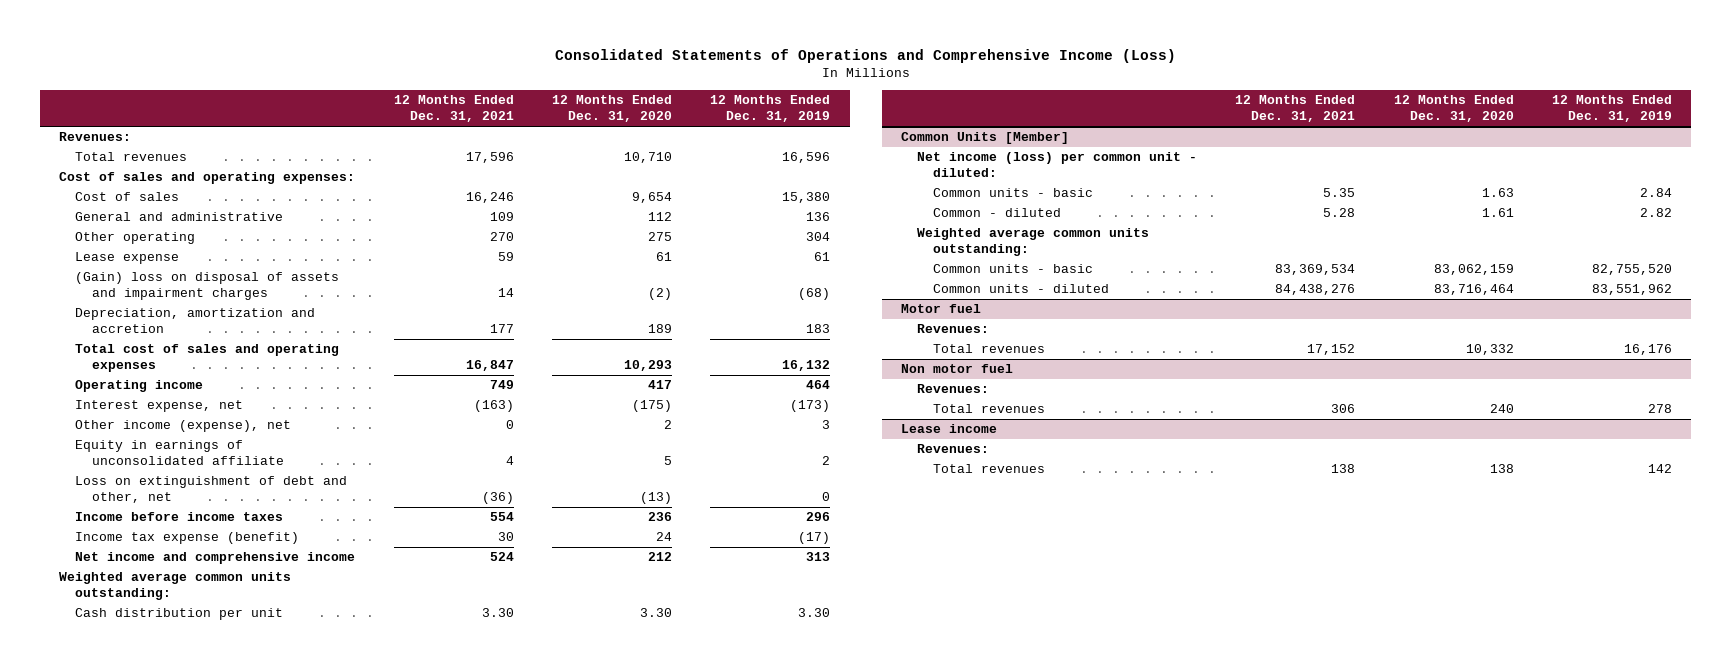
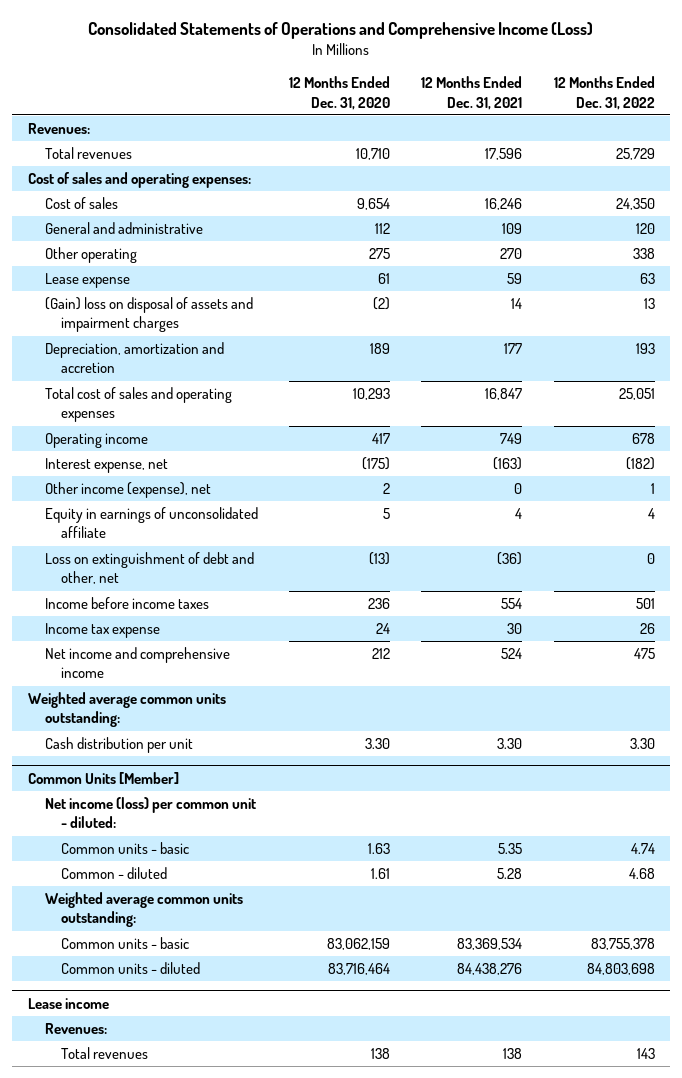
- | 12 Months Ended Dec. 31, 2021 | 12 Months Ended Dec. 31, 2020 | 12 Months Ended Dec. 31, 2019
+ | 12 Months Ended Dec. 31, 2020 | 12 Months Ended Dec. 31, 2021 | 12 Months Ended Dec. 31, 2022
- Income tax expense (benefit) | 30 | 24 | (17)
+ Income tax expense | 24 | 30 | 26
- Motor fuel
- Revenues:
- Total revenues | 17,152 | 10,332 | 16,176
- Non motor fuel
- Revenues:
- Total revenues | 306 | 240 | 278

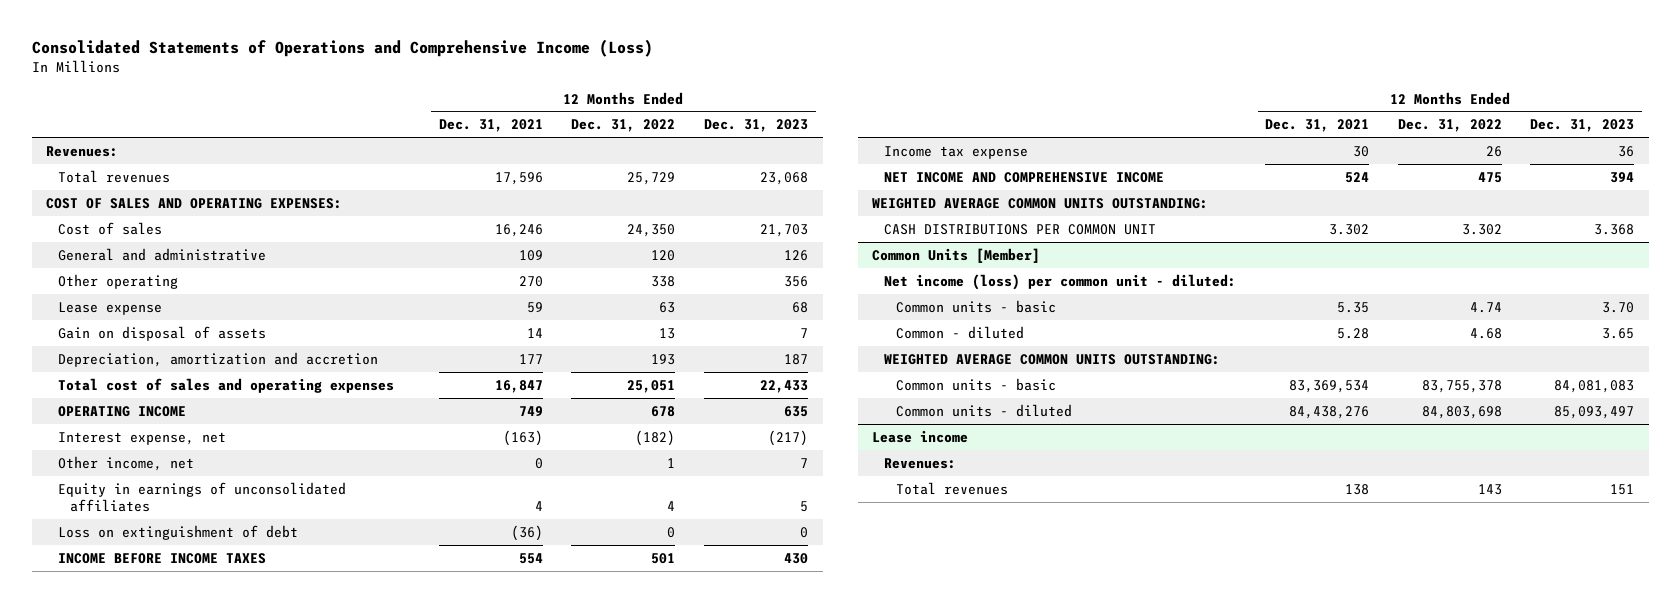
- | 12 Months Ended Dec. 31, 2020 | 12 Months Ended Dec. 31, 2021 | 12 Months Ended Dec. 31, 2022
+ | 12 Months Ended Dec. 31, 2021 | 12 Months Ended Dec. 31, 2022 | 12 Months Ended Dec. 31, 2023
- Cost of sales and operating expenses:
+ COST OF SALES AND OPERATING EXPENSES:
- (Gain) loss on disposal of assets and impairment charges | (2) | 14 | 13
+ Gain on disposal of assets | 14 | 13 | 7
- Operating income | 417 | 749 | 678
+ OPERATING INCOME | 749 | 678 | 635
- Other income (expense), net | 2 | 0 | 1
- Equity in earnings of unconsolidated affiliate | 5 | 4 | 4
- Loss on extinguishment of debt and other, net | (13) | (36) | 0
- Income before income taxes | 236 | 554 | 501
+ Other income, net | 0 | 1 | 7
+ Equity in earnings of unconsolidated affiliates | 4 | 4 | 5
+ Loss on extinguishment of debt | (36) | 0 | 0
+ INCOME BEFORE INCOME TAXES | 554 | 501 | 430
- Net income and comprehensive income | 212 | 524 | 475
- Weighted average common units outstanding:
- Cash distribution per unit | 3.30 | 3.30 | 3.30
+ NET INCOME AND COMPREHENSIVE INCOME | 524 | 475 | 394
+ WEIGHTED AVERAGE COMMON UNITS OUTSTANDING:
+ CASH DISTRIBUTIONS PER COMMON UNIT | 3.302 | 3.302 | 3.368
@ Common Units [Member]
- Weighted average common units outstanding:
+ WEIGHTED AVERAGE COMMON UNITS OUTSTANDING:

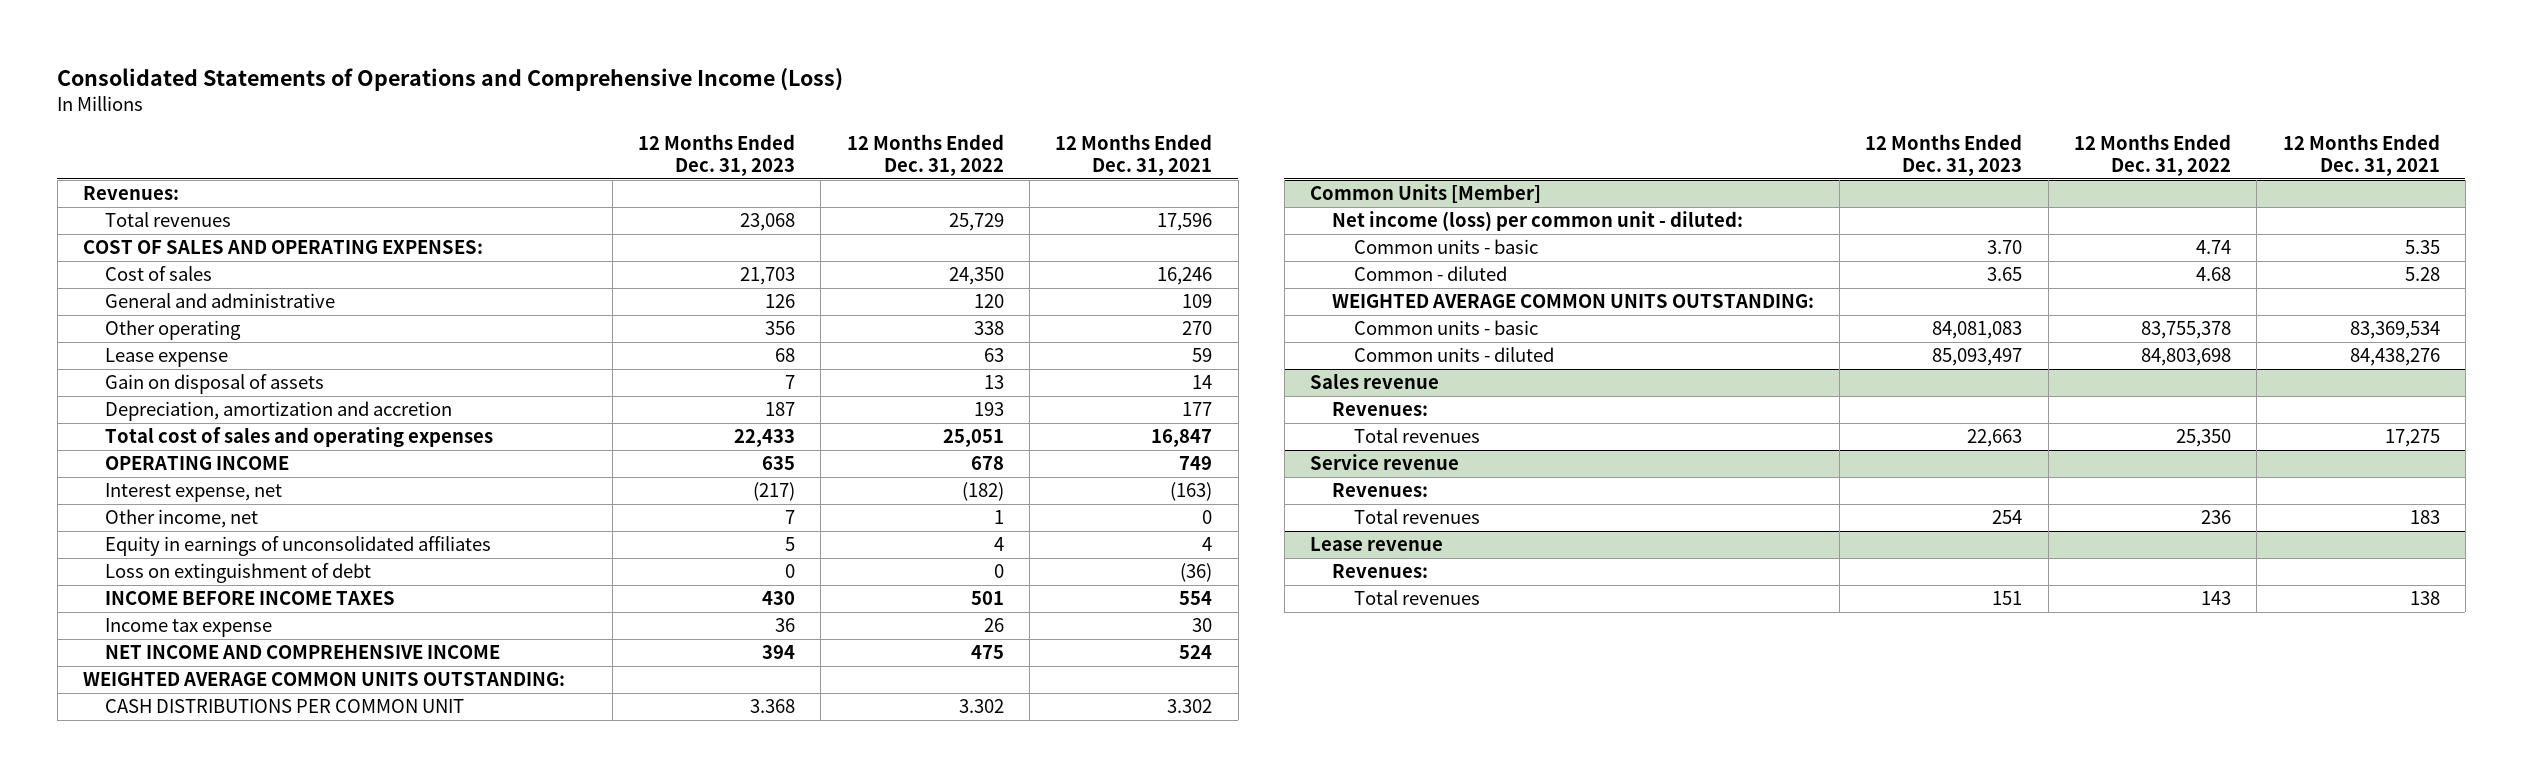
- | 12 Months Ended Dec. 31, 2021 | 12 Months Ended Dec. 31, 2022 | 12 Months Ended Dec. 31, 2023
+ | 12 Months Ended Dec. 31, 2023 | 12 Months Ended Dec. 31, 2022 | 12 Months Ended Dec. 31, 2021
- Lease income
+ Sales revenue
+ Total revenues | 22,663 | 25,350 | 17,275
+ Service revenue
+ Revenues:
+ Total revenues | 254 | 236 | 183
+ Lease revenue
+ Revenues:

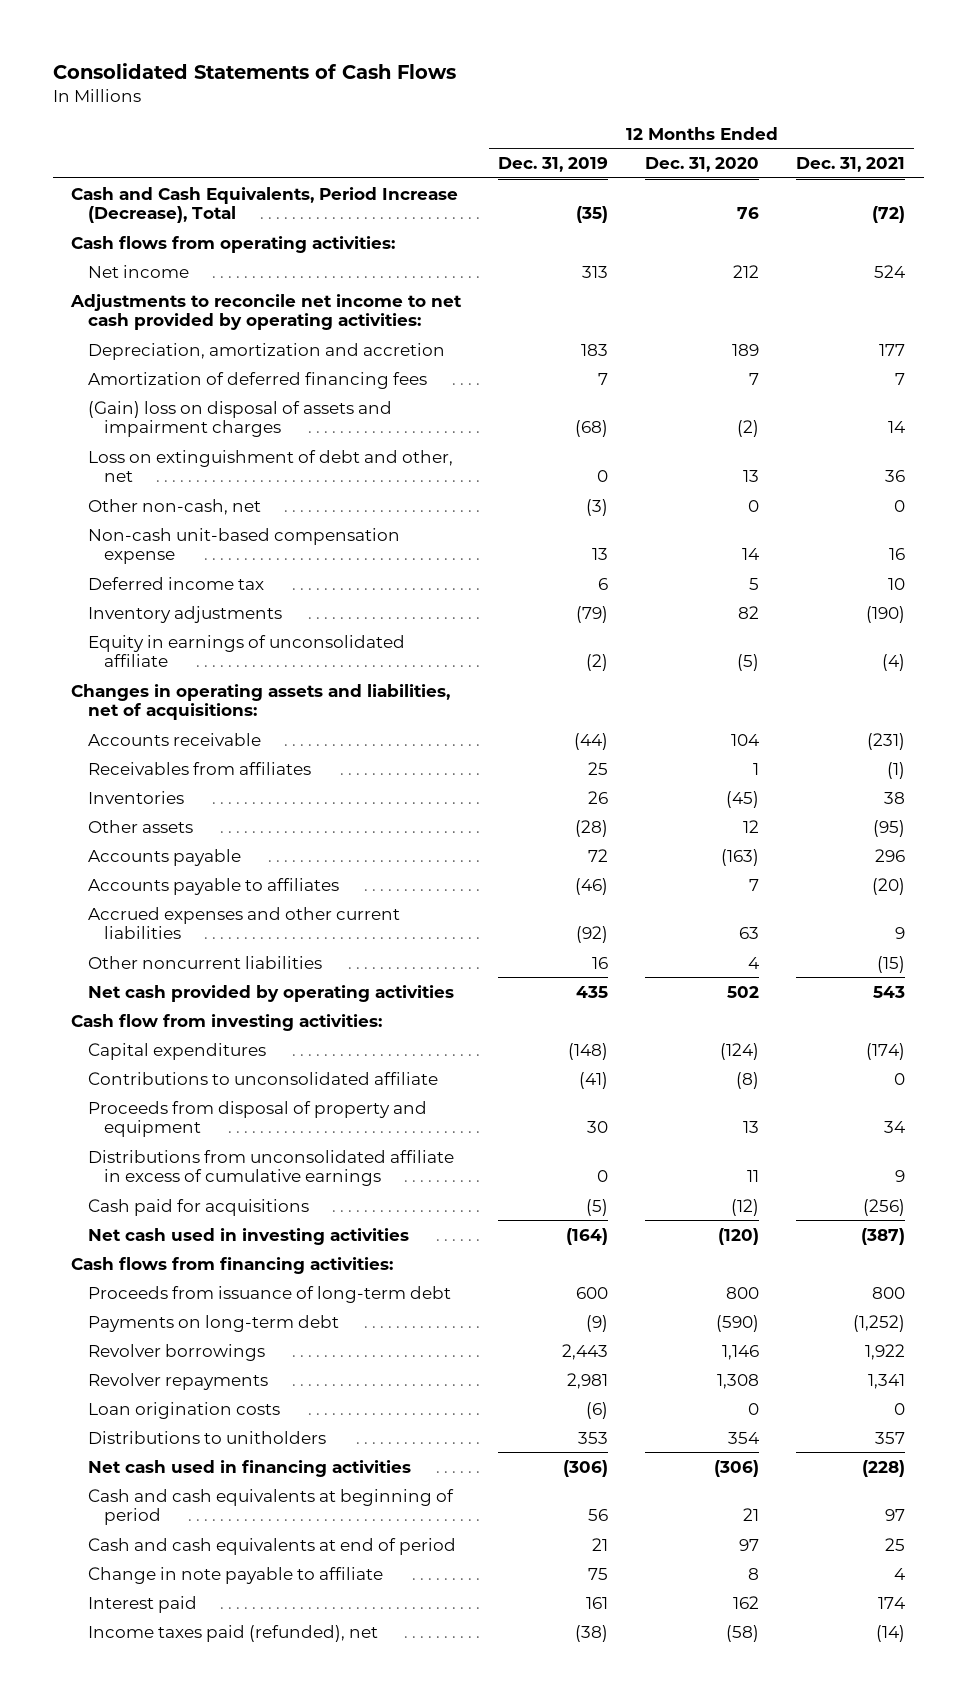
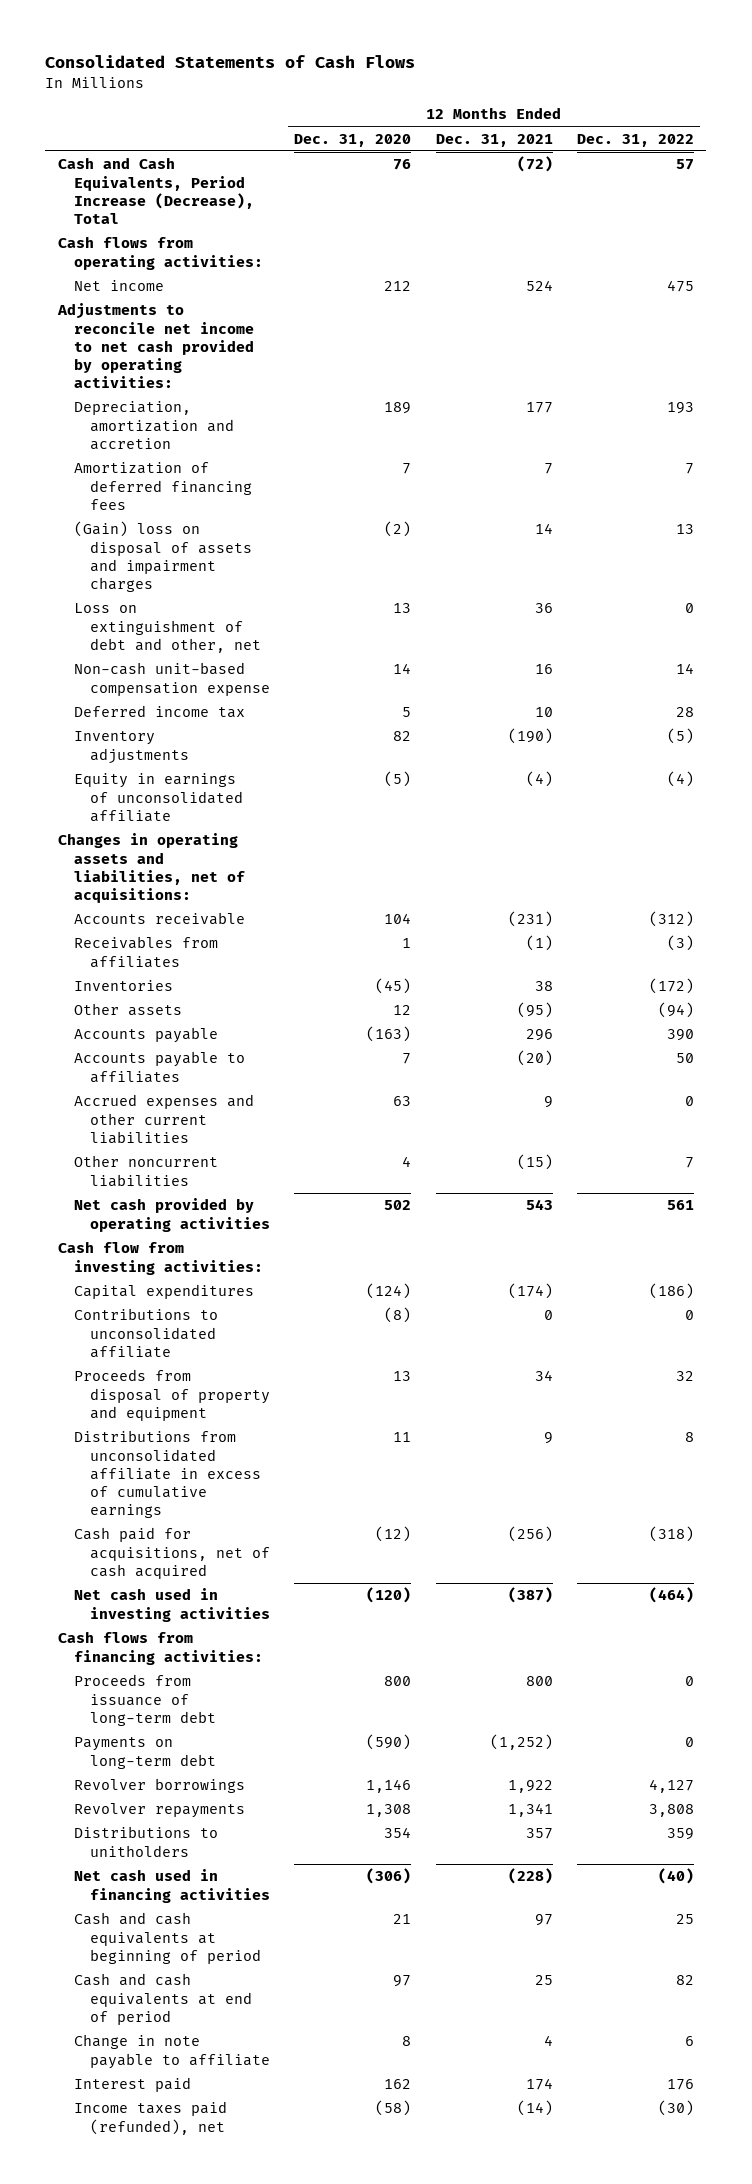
- | 12 Months Ended Dec. 31, 2019 | 12 Months Ended Dec. 31, 2020 | 12 Months Ended Dec. 31, 2021
+ | 12 Months Ended Dec. 31, 2020 | 12 Months Ended Dec. 31, 2021 | 12 Months Ended Dec. 31, 2022
- Other non-cash, net | (3) | 0 | 0
- Cash paid for acquisitions | (5) | (12) | (256)
+ Cash paid for acquisitions, net of cash acquired | (12) | (256) | (318)
- Loan origination costs | (6) | 0 | 0

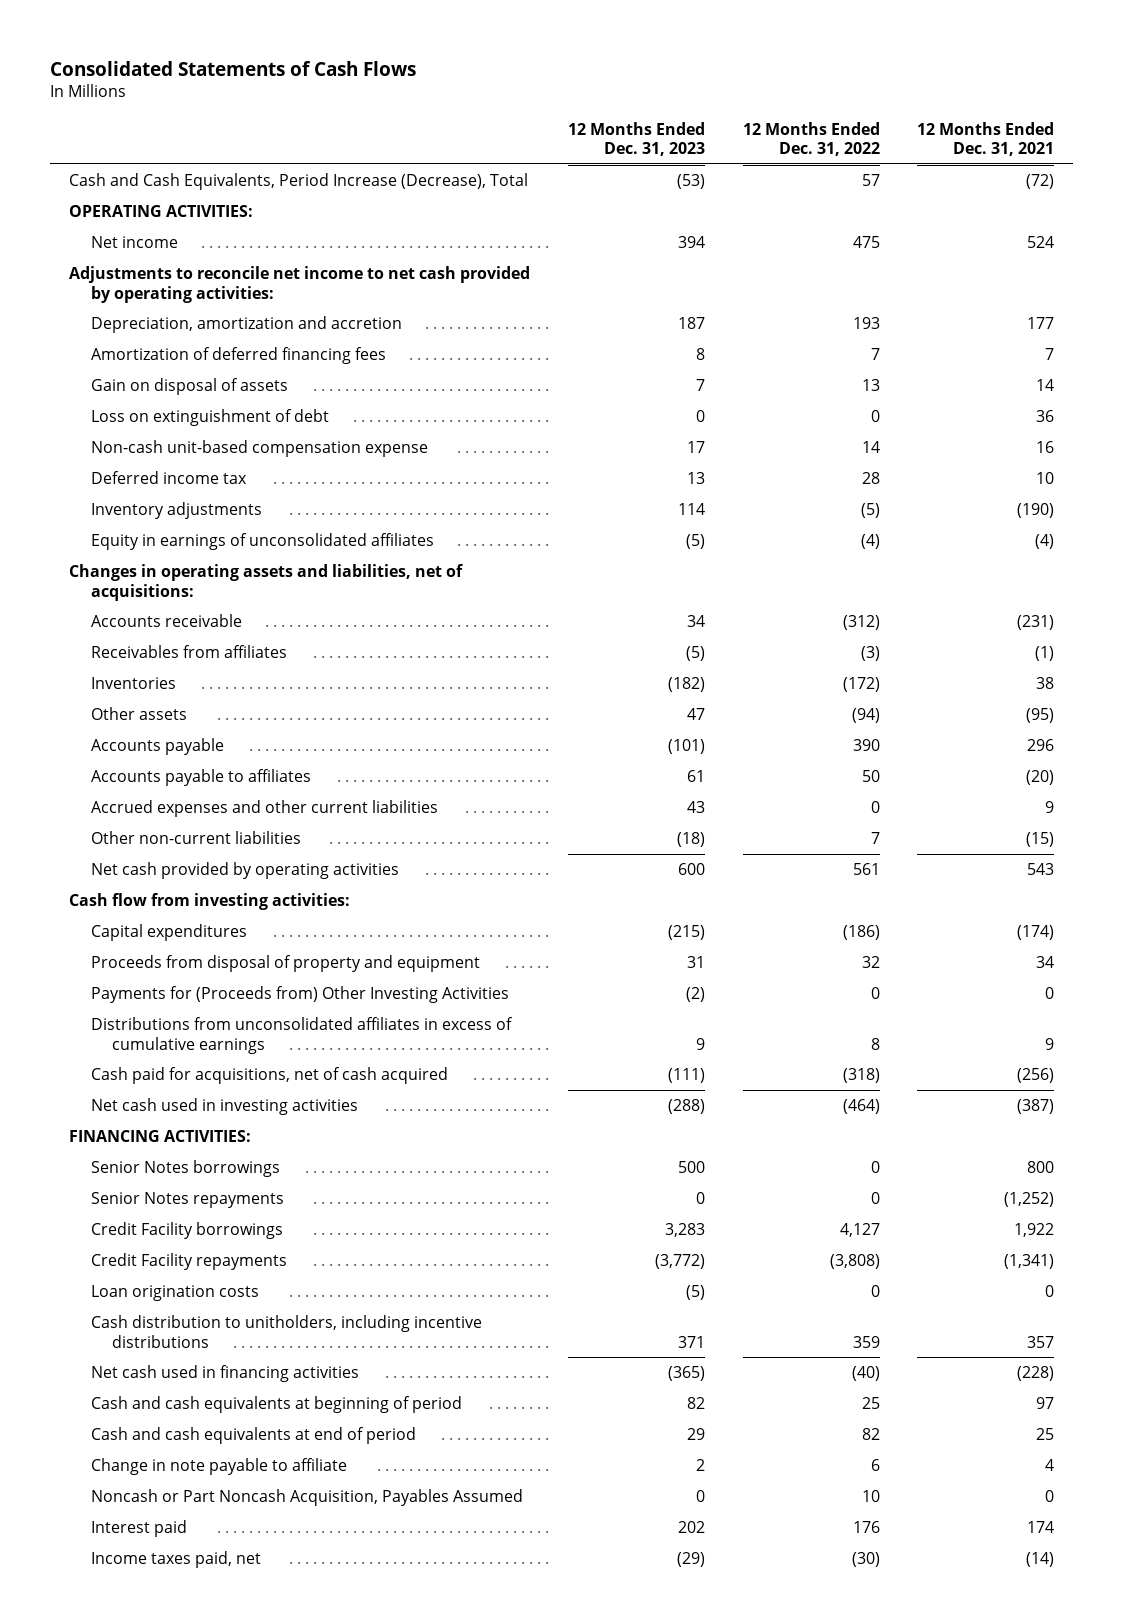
- | 12 Months Ended Dec. 31, 2020 | 12 Months Ended Dec. 31, 2021 | 12 Months Ended Dec. 31, 2022
+ | 12 Months Ended Dec. 31, 2023 | 12 Months Ended Dec. 31, 2022 | 12 Months Ended Dec. 31, 2021
- Cash flows from operating activities:
+ OPERATING ACTIVITIES:
- (Gain) loss on disposal of assets and impairment charges | (2) | 14 | 13
- Loss on extinguishment of debt and other, net | 13 | 36 | 0
+ Gain on disposal of assets | 7 | 13 | 14
+ Loss on extinguishment of debt | 0 | 0 | 36
- Equity in earnings of unconsolidated affiliate | (5) | (4) | (4)
+ Equity in earnings of unconsolidated affiliates | (5) | (4) | (4)
- Other noncurrent liabilities | 4 | (15) | 7
+ Other non-current liabilities | (18) | 7 | (15)
- Contributions to unconsolidated affiliate | (8) | 0 | 0
- Distributions from unconsolidated affiliate in excess of cumulative earnings | 11 | 9 | 8
+ Payments for (Proceeds from) Other Investing Activities | (2) | 0 | 0
+ Distributions from unconsolidated affiliates in excess of cumulative earnings | 9 | 8 | 9
- Cash flows from financing activities:
- Proceeds from issuance of long-term debt | 800 | 800 | 0
- Payments on long-term debt | (590) | (1,252) | 0
- Revolver borrowings | 1,146 | 1,922 | 4,127
- Revolver repayments | 1,308 | 1,341 | 3,808
- Distributions to unitholders | 354 | 357 | 359
+ FINANCING ACTIVITIES:
+ Senior Notes borrowings | 500 | 0 | 800
+ Senior Notes repayments | 0 | 0 | (1,252)
+ Credit Facility borrowings | 3,283 | 4,127 | 1,922
+ Credit Facility repayments | (3,772) | (3,808) | (1,341)
+ Loan origination costs | (5) | 0 | 0
+ Cash distribution to unitholders, including incentive distributions | 371 | 359 | 357
+ Noncash or Part Noncash Acquisition, Payables Assumed | 0 | 10 | 0
- Income taxes paid (refunded), net | (58) | (14) | (30)
+ Income taxes paid, net | (29) | (30) | (14)

